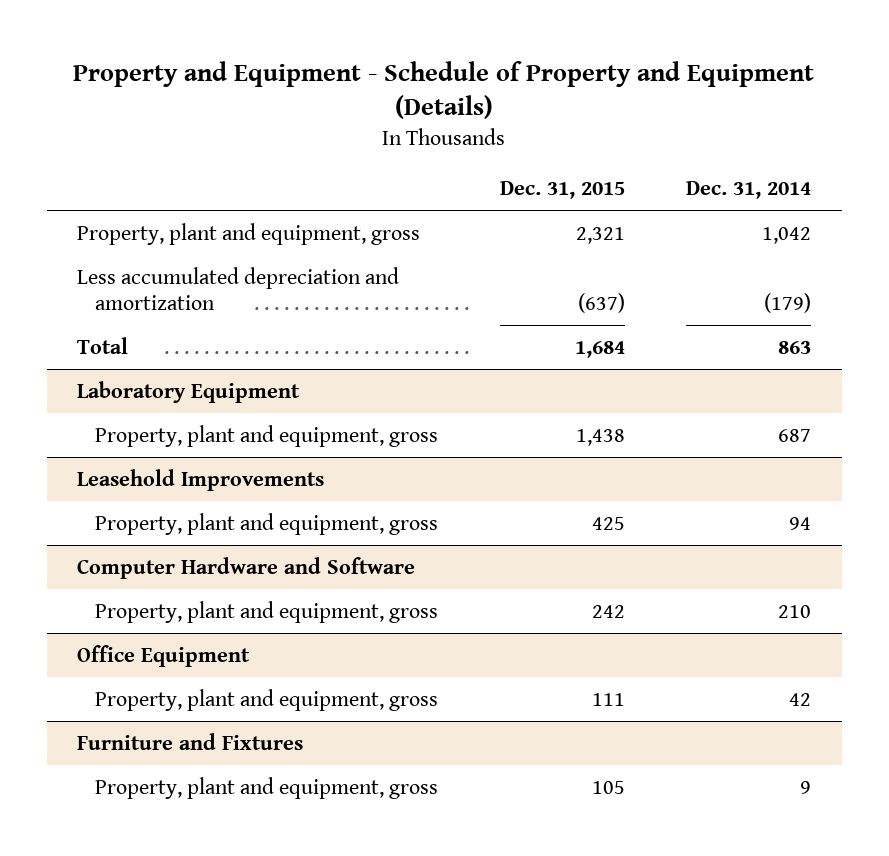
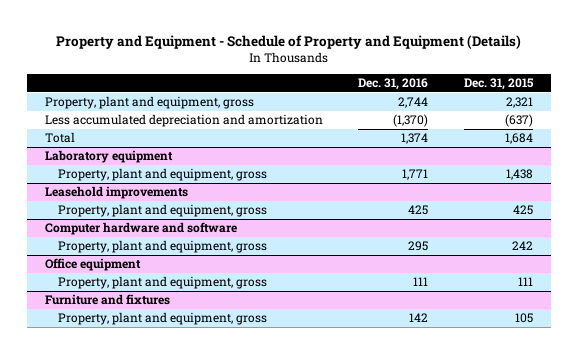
- | Dec. 31, 2015 | Dec. 31, 2014
+ | Dec. 31, 2016 | Dec. 31, 2015
- Laboratory Equipment
+ Laboratory equipment
- Leasehold Improvements
+ Leasehold improvements
- Computer Hardware and Software
+ Computer hardware and software
- Office Equipment
+ Office equipment
- Furniture and Fixtures
+ Furniture and fixtures

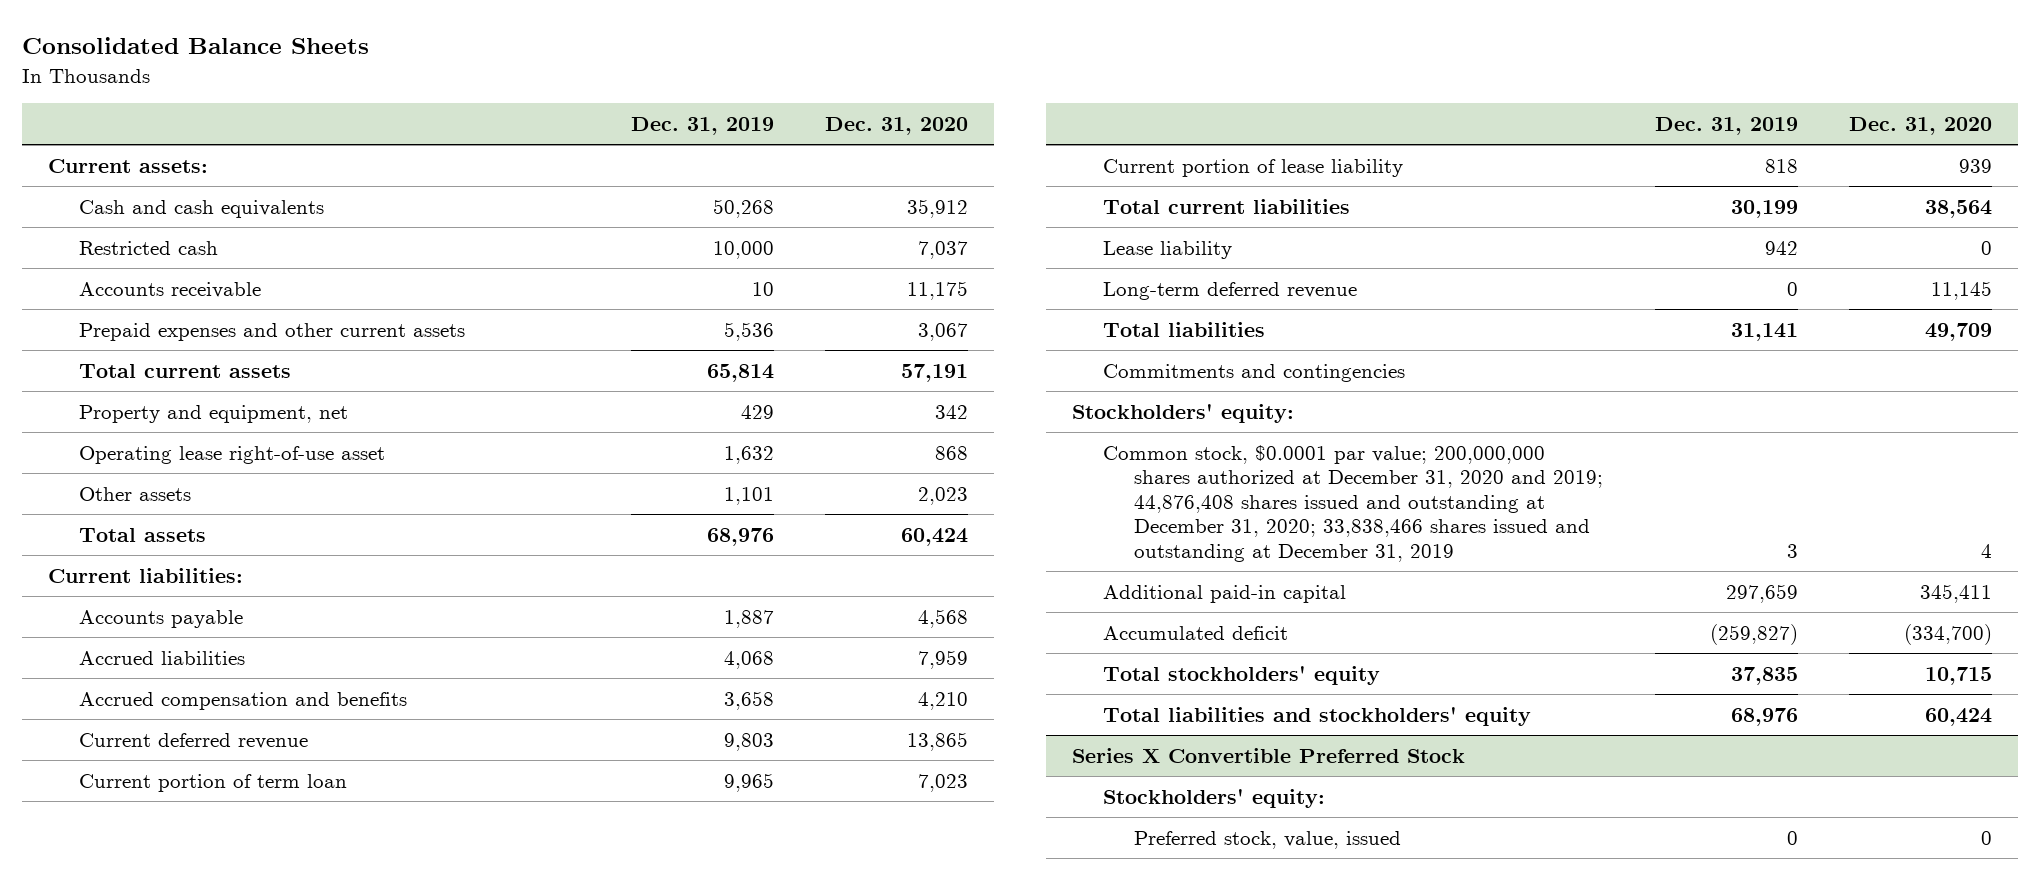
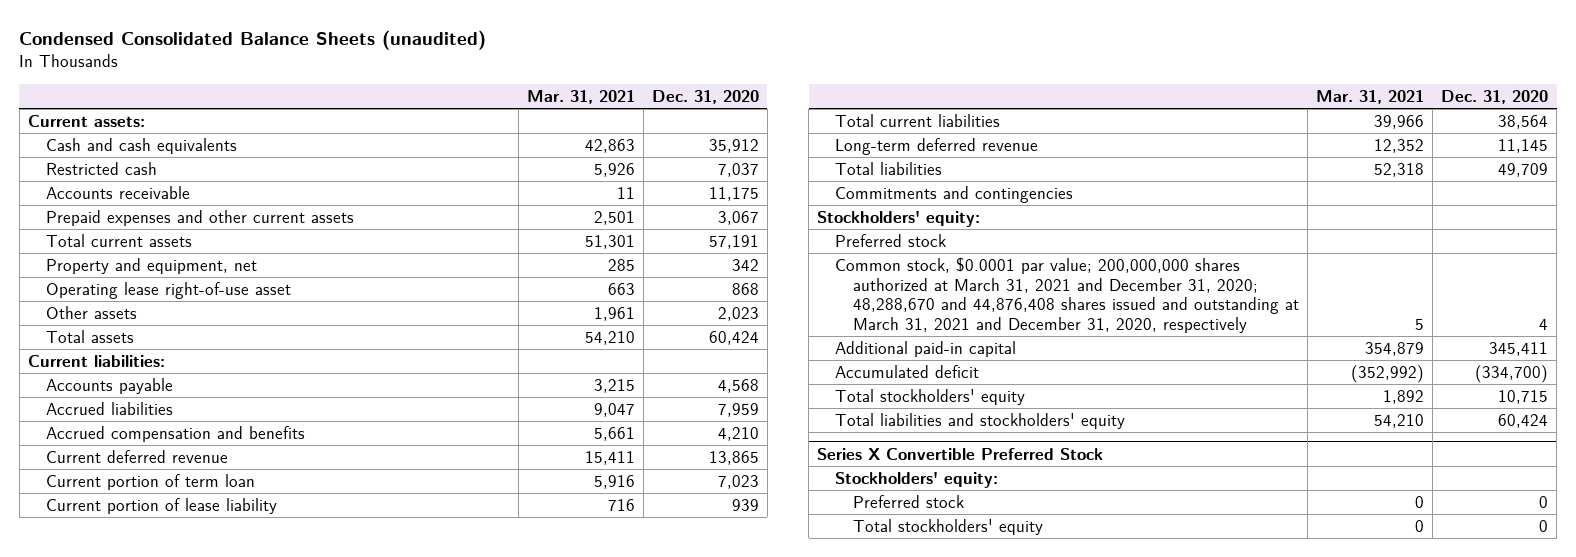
- Consolidated Balance Sheets
+ Condensed Consolidated Balance Sheets (unaudited)
- | Dec. 31, 2019 | Dec. 31, 2020
+ | Mar. 31, 2021 | Dec. 31, 2020
- Lease liability | 942 | 0
- Common stock, $0.0001 par value; 200,000,000 shares authorized at December 31, 2020 and 2019; 44,876,408 shares issued and outstanding at December 31, 2020; 33,838,466 shares issued and outstanding at December 31, 2019 | 3 | 4
+ Preferred stock
+ Common stock, $0.0001 par value; 200,000,000 shares authorized at March 31, 2021 and December 31, 2020; 48,288,670 and 44,876,408 shares issued and outstanding at March 31, 2021 and December 31, 2020, respectively | 5 | 4
@ Series X Convertible Preferred Stock
- Preferred stock, value, issued | 0 | 0
+ Preferred stock | 0 | 0
+ Total stockholders' equity | 0 | 0

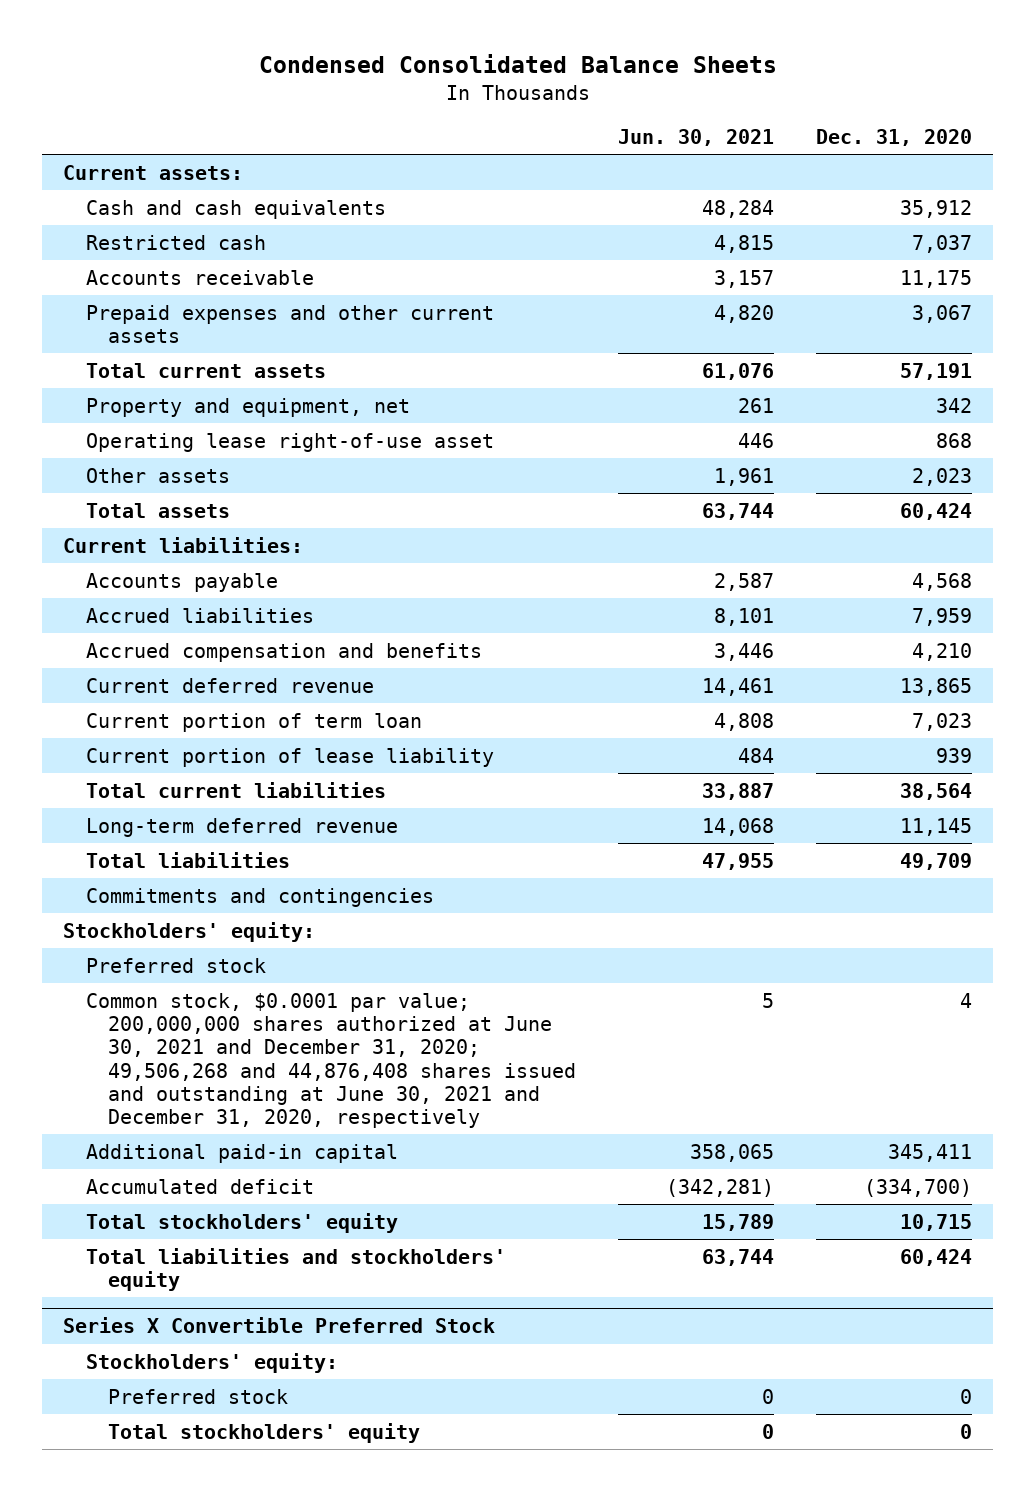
- Condensed Consolidated Balance Sheets (unaudited)
+ Condensed Consolidated Balance Sheets
- | Mar. 31, 2021 | Dec. 31, 2020
+ | Jun. 30, 2021 | Dec. 31, 2020
- Common stock, $0.0001 par value; 200,000,000 shares authorized at March 31, 2021 and December 31, 2020; 48,288,670 and 44,876,408 shares issued and outstanding at March 31, 2021 and December 31, 2020, respectively | 5 | 4
+ Common stock, $0.0001 par value; 200,000,000 shares authorized at June 30, 2021 and December 31, 2020; 49,506,268 and 44,876,408 shares issued and outstanding at June 30, 2021 and December 31, 2020, respectively | 5 | 4

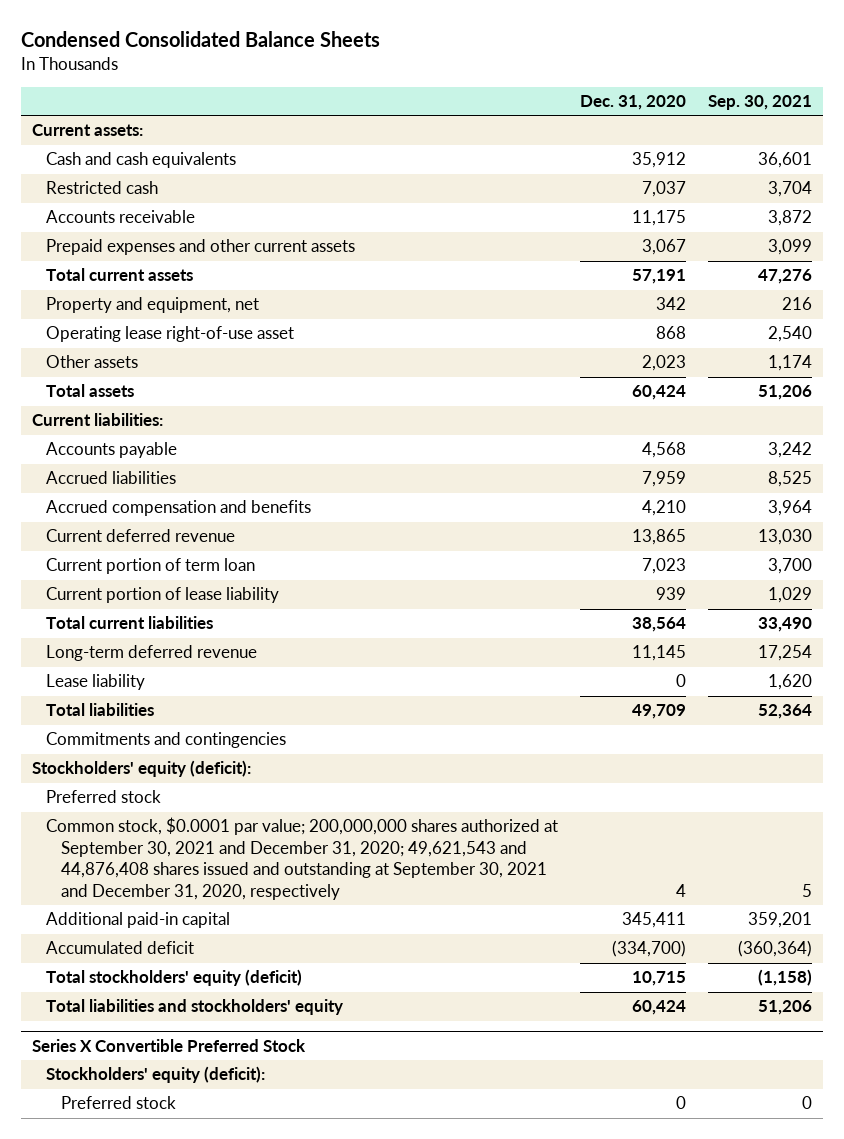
- | Jun. 30, 2021 | Dec. 31, 2020
+ | Dec. 31, 2020 | Sep. 30, 2021
+ Lease liability | 0 | 1,620
- Stockholders' equity:
+ Stockholders' equity (deficit):
- Common stock, $0.0001 par value; 200,000,000 shares authorized at June 30, 2021 and December 31, 2020; 49,506,268 and 44,876,408 shares issued and outstanding at June 30, 2021 and December 31, 2020, respectively | 5 | 4
+ Common stock, $0.0001 par value; 200,000,000 shares authorized at September 30, 2021 and December 31, 2020; 49,621,543 and 44,876,408 shares issued and outstanding at September 30, 2021 and December 31, 2020, respectively | 4 | 5
- Total stockholders' equity | 15,789 | 10,715
+ Total stockholders' equity (deficit) | 10,715 | (1,158)
@ Series X Convertible Preferred Stock
- Stockholders' equity:
+ Stockholders' equity (deficit):
- Total stockholders' equity | 0 | 0

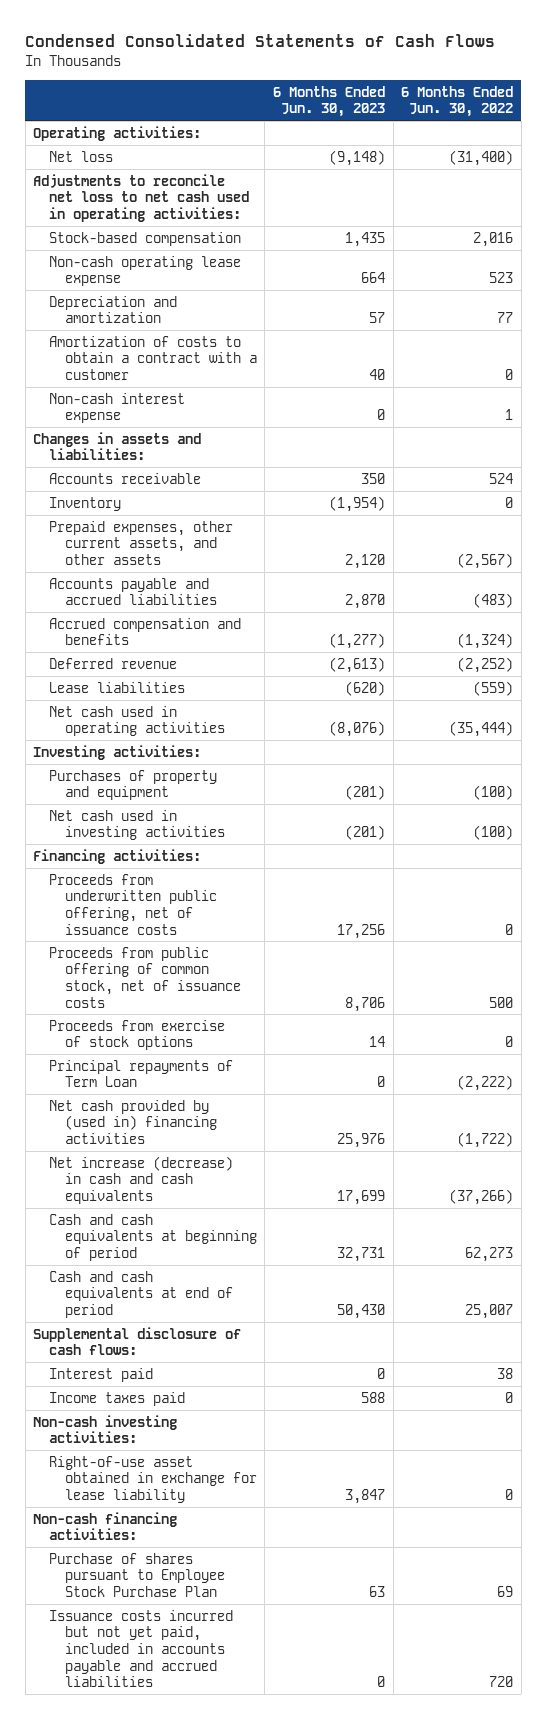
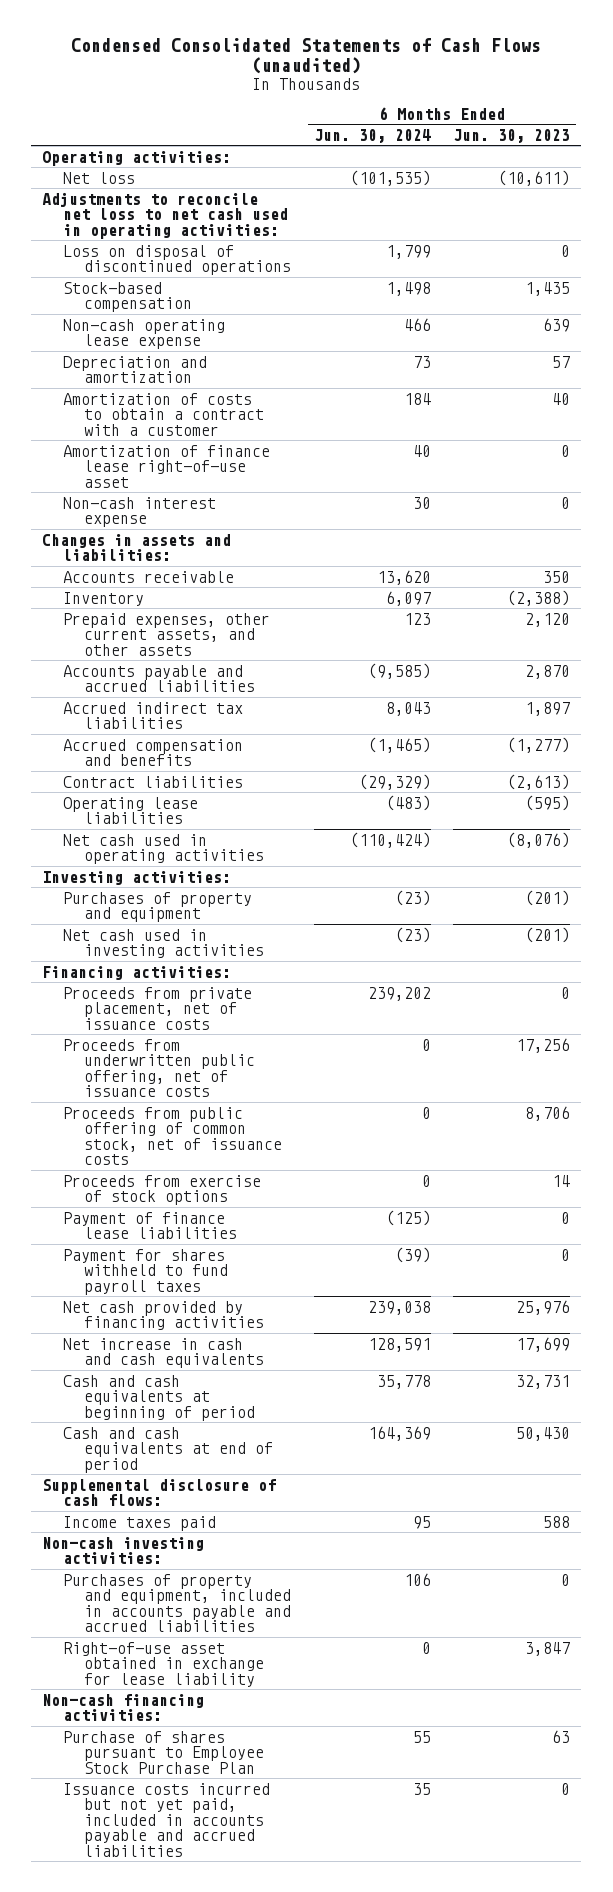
- Condensed Consolidated Statements of Cash Flows
+ Condensed Consolidated Statements of Cash Flows (unaudited)
- | 6 Months Ended Jun. 30, 2023 | 6 Months Ended Jun. 30, 2022
+ | 6 Months Ended Jun. 30, 2024 | 6 Months Ended Jun. 30, 2023
- Net loss | (9,148) | (31,400)
+ Net loss | (101,535) | (10,611)
+ Loss on disposal of discontinued operations | 1,799 | 0
- Non-cash operating lease expense | 664 | 523
+ Non-cash operating lease expense | 466 | 639
+ Amortization of finance lease right-of-use asset | 40 | 0
- Inventory | (1,954) | 0
+ Inventory | 6,097 | (2,388)
+ Accrued indirect tax liabilities | 8,043 | 1,897
- Deferred revenue | (2,613) | (2,252)
- Lease liabilities | (620) | (559)
+ Contract liabilities | (29,329) | (2,613)
+ Operating lease liabilities | (483) | (595)
+ Proceeds from private placement, net of issuance costs | 239,202 | 0
- Principal repayments of Term Loan | 0 | (2,222)
- Net cash provided by (used in) financing activities | 25,976 | (1,722)
- Net increase (decrease) in cash and cash equivalents | 17,699 | (37,266)
+ Payment of finance lease liabilities | (125) | 0
+ Payment for shares withheld to fund payroll taxes | (39) | 0
+ Net cash provided by financing activities | 239,038 | 25,976
+ Net increase in cash and cash equivalents | 128,591 | 17,699
- Interest paid | 0 | 38
+ Purchases of property and equipment, included in accounts payable and accrued liabilities | 106 | 0

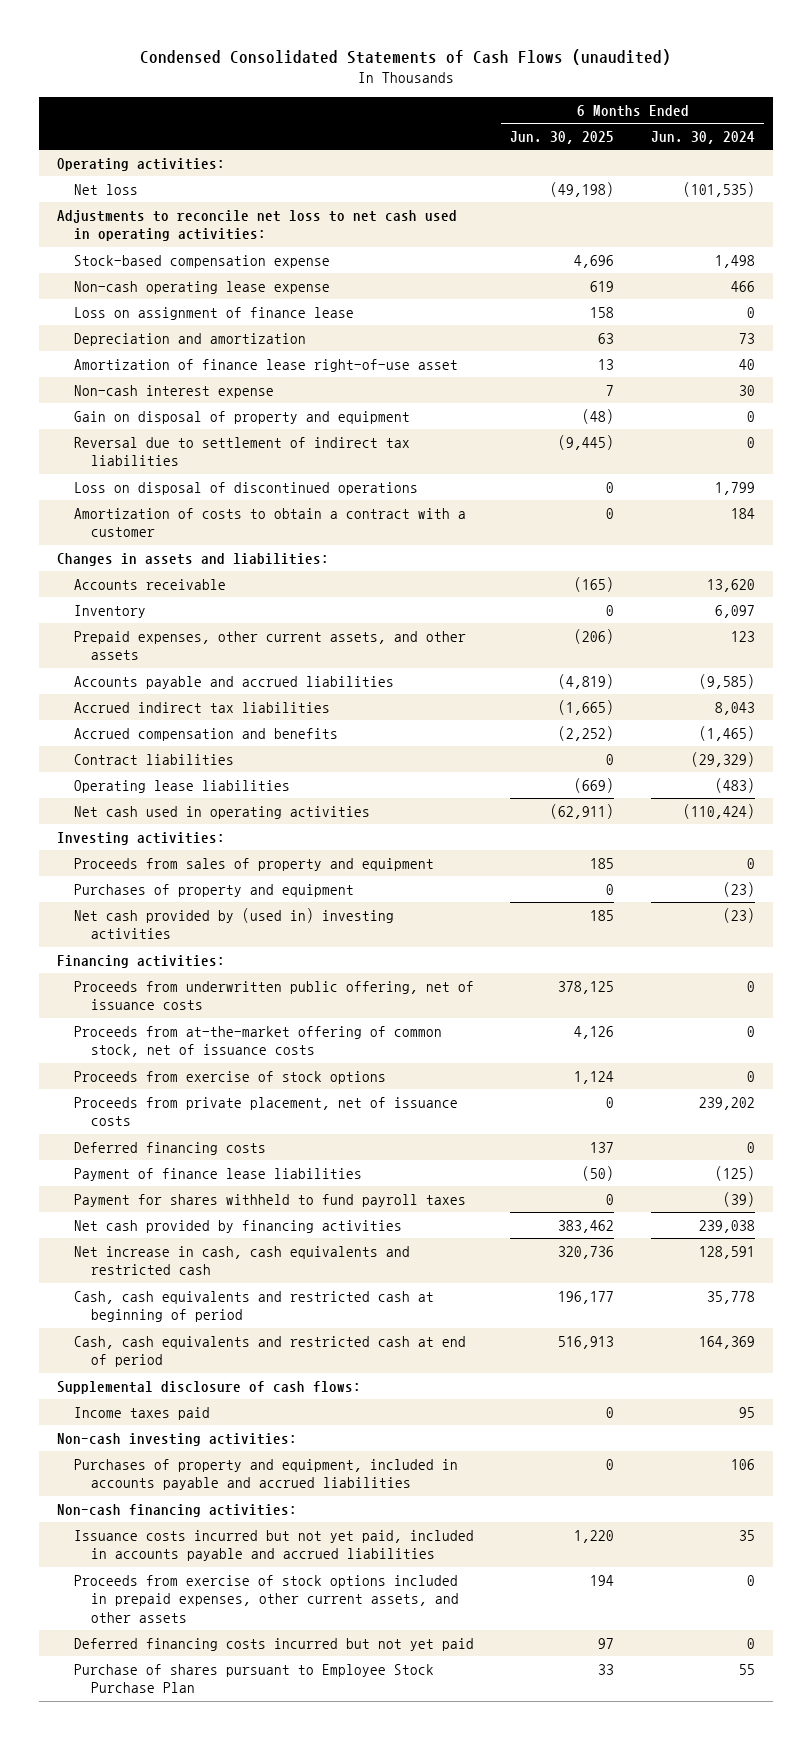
- | 6 Months Ended Jun. 30, 2024 | 6 Months Ended Jun. 30, 2023
+ | 6 Months Ended Jun. 30, 2025 | 6 Months Ended Jun. 30, 2024
- Stock-based compensation | 1,498 | 1,435
+ Stock-based compensation expense | 4,696 | 1,498
+ Loss on assignment of finance lease | 158 | 0
+ Gain on disposal of property and equipment | (48) | 0
+ Reversal due to settlement of indirect tax liabilities | (9,445) | 0
moved down: Loss on disposal of discontinued operations | 0 | 1,799
moved down: Amortization of costs to obtain a contract with a customer | 0 | 184
+ Proceeds from sales of property and equipment | 185 | 0
- Net cash used in investing activities | (23) | (201)
+ Net cash provided by (used in) investing activities | 185 | (23)
- Proceeds from public offering of common stock, net of issuance costs | 0 | 8,706
+ Proceeds from at-the-market offering of common stock, net of issuance costs | 4,126 | 0
moved down: Proceeds from private placement, net of issuance costs | 0 | 239,202
+ Deferred financing costs | 137 | 0
- Net increase in cash and cash equivalents | 128,591 | 17,699
- Cash and cash equivalents at beginning of period | 35,778 | 32,731
- Cash and cash equivalents at end of period | 164,369 | 50,430
+ Net increase in cash, cash equivalents and restricted cash | 320,736 | 128,591
+ Cash, cash equivalents and restricted cash at beginning of period | 196,177 | 35,778
+ Cash, cash equivalents and restricted cash at end of period | 516,913 | 164,369
- Right-of-use asset obtained in exchange for lease liability | 0 | 3,847
+ Proceeds from exercise of stock options included in prepaid expenses, other current assets, and other assets | 194 | 0
+ Deferred financing costs incurred but not yet paid | 97 | 0
moved down: Purchase of shares pursuant to Employee Stock Purchase Plan | 33 | 55

